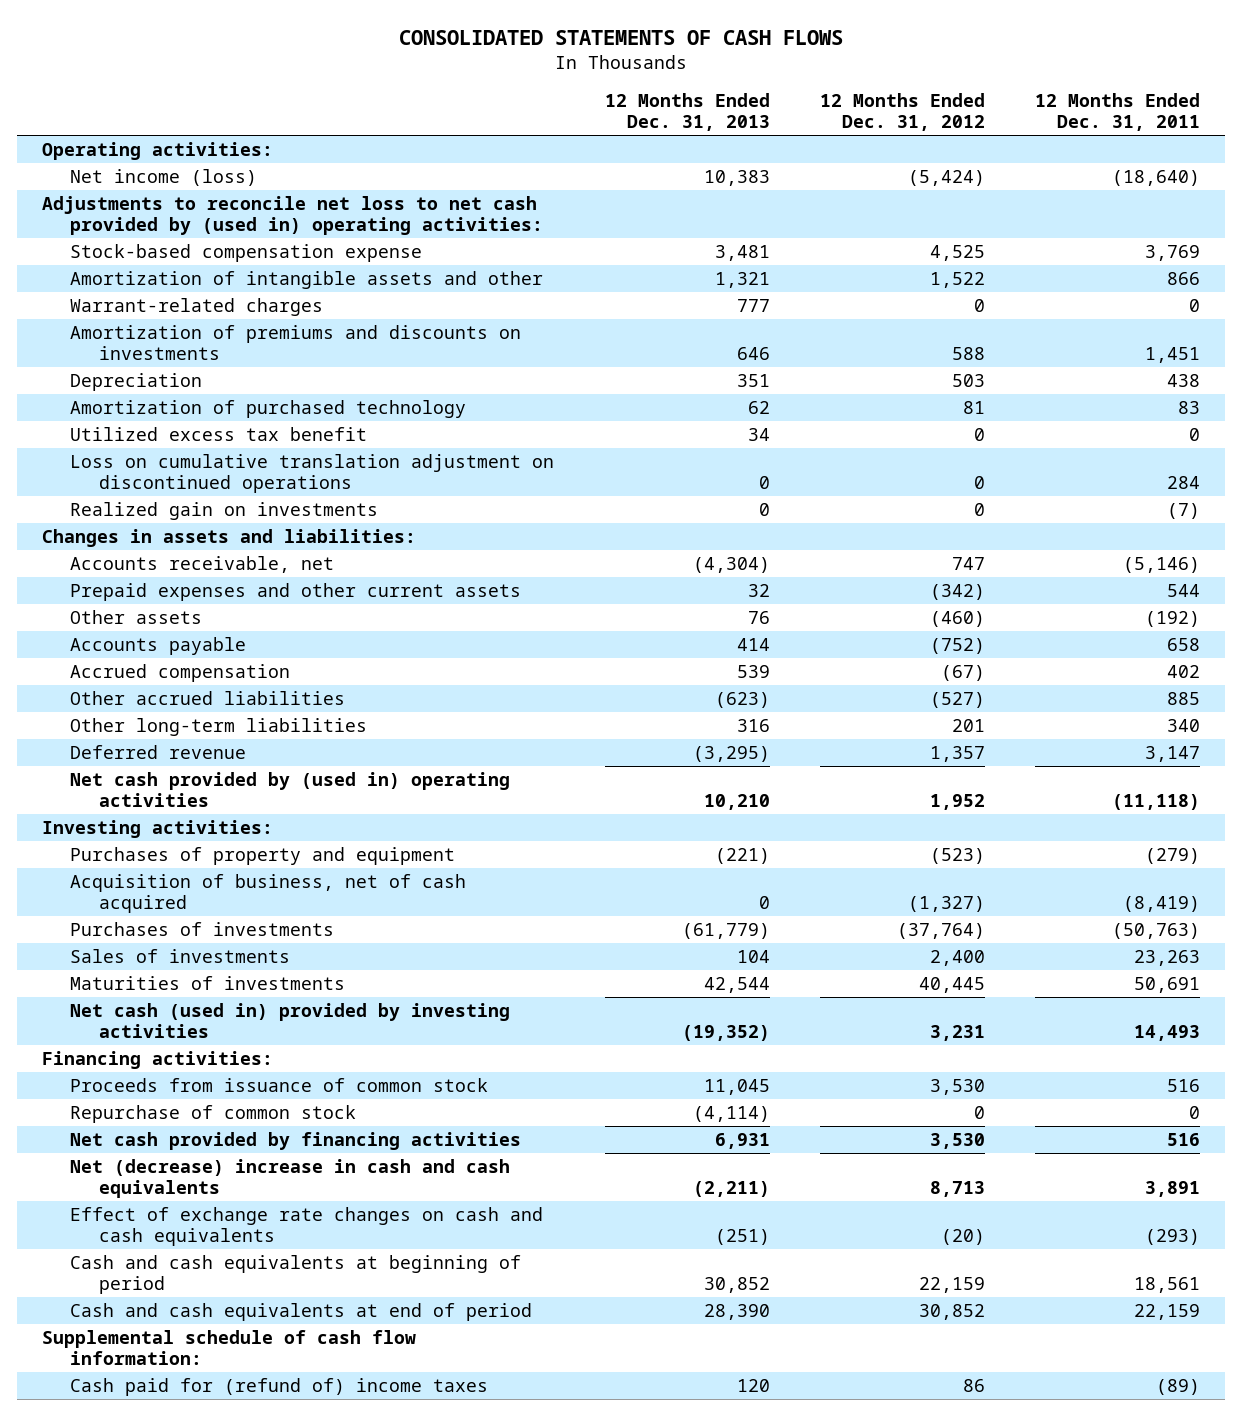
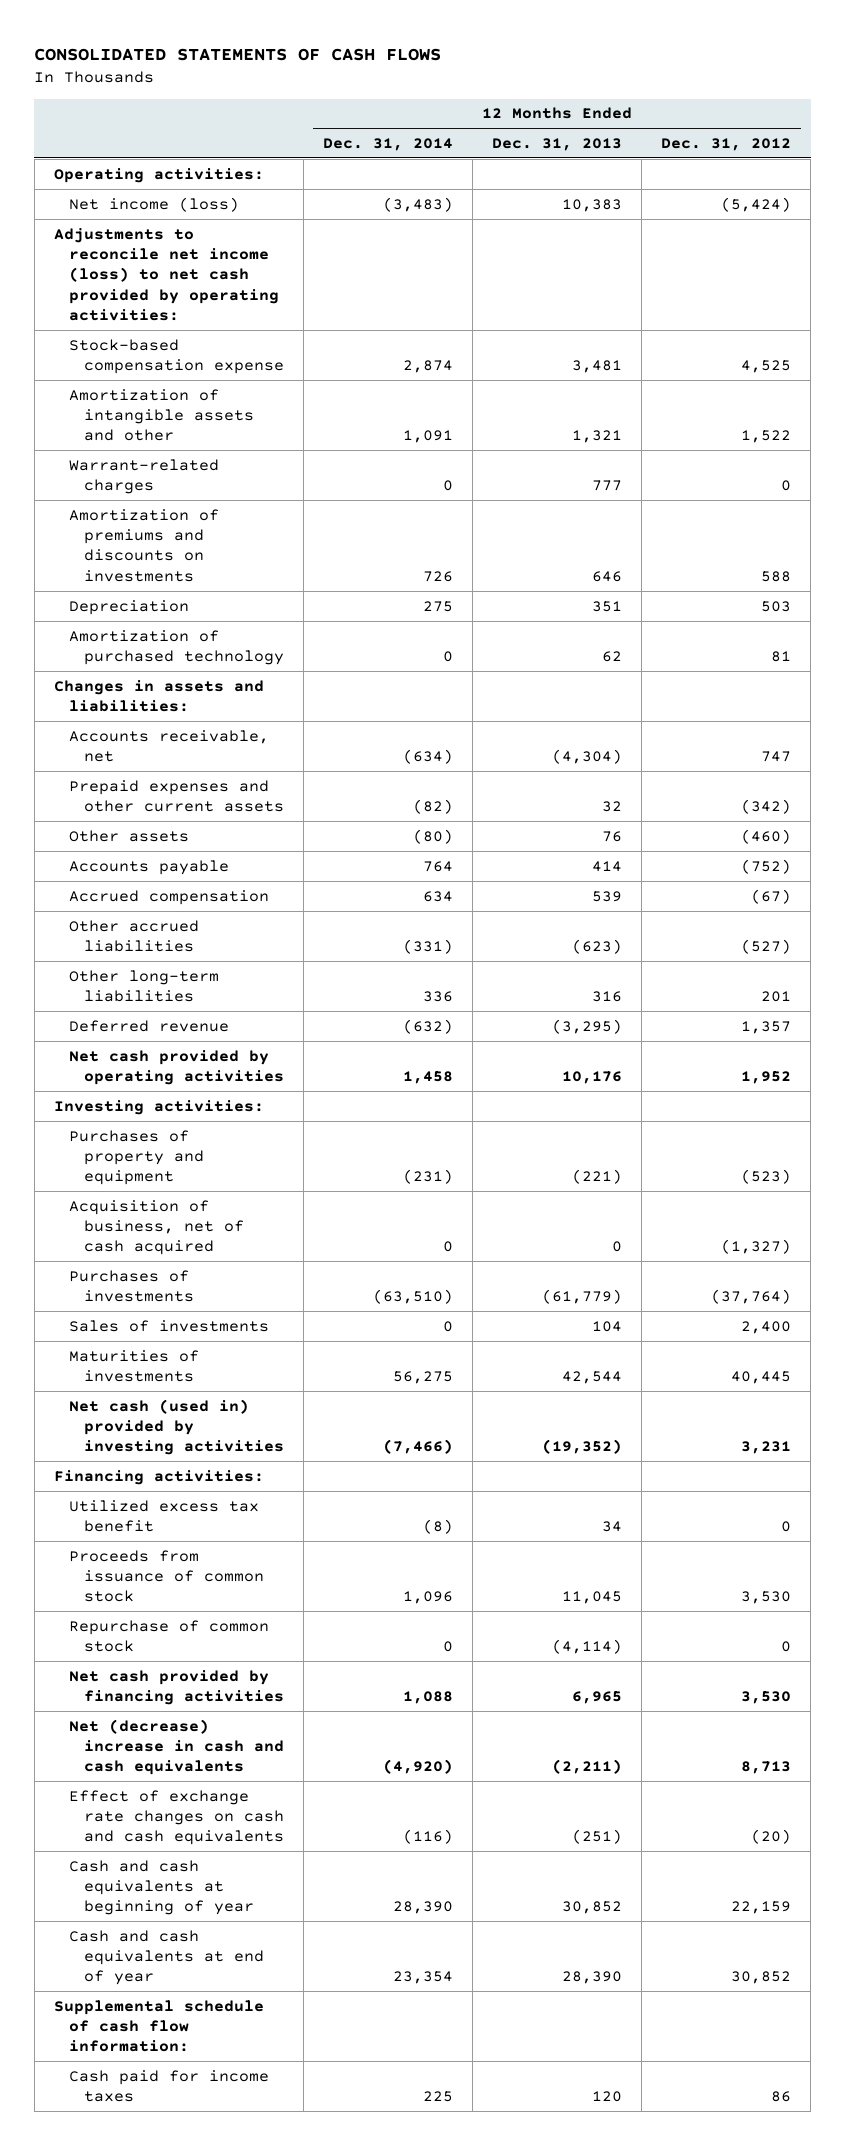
- | 12 Months Ended Dec. 31, 2013 | 12 Months Ended Dec. 31, 2012 | 12 Months Ended Dec. 31, 2011
+ | 12 Months Ended Dec. 31, 2014 | 12 Months Ended Dec. 31, 2013 | 12 Months Ended Dec. 31, 2012
- Adjustments to reconcile net loss to net cash provided by (used in) operating activities:
+ Adjustments to reconcile net income (loss) to net cash provided by operating activities:
- Loss on cumulative translation adjustment on discontinued operations | 0 | 0 | 284
- Realized gain on investments | 0 | 0 | (7)
- Net cash provided by (used in) operating activities | 10,210 | 1,952 | (11,118)
+ Net cash provided by operating activities | 1,458 | 10,176 | 1,952
moved down: Utilized excess tax benefit | (8) | 34 | 0
- Net cash provided by financing activities | 6,931 | 3,530 | 516
+ Net cash provided by financing activities | 1,088 | 6,965 | 3,530
- Cash and cash equivalents at beginning of period | 30,852 | 22,159 | 18,561
- Cash and cash equivalents at end of period | 28,390 | 30,852 | 22,159
+ Cash and cash equivalents at beginning of year | 28,390 | 30,852 | 22,159
+ Cash and cash equivalents at end of year | 23,354 | 28,390 | 30,852
- Cash paid for (refund of) income taxes | 120 | 86 | (89)
+ Cash paid for income taxes | 225 | 120 | 86

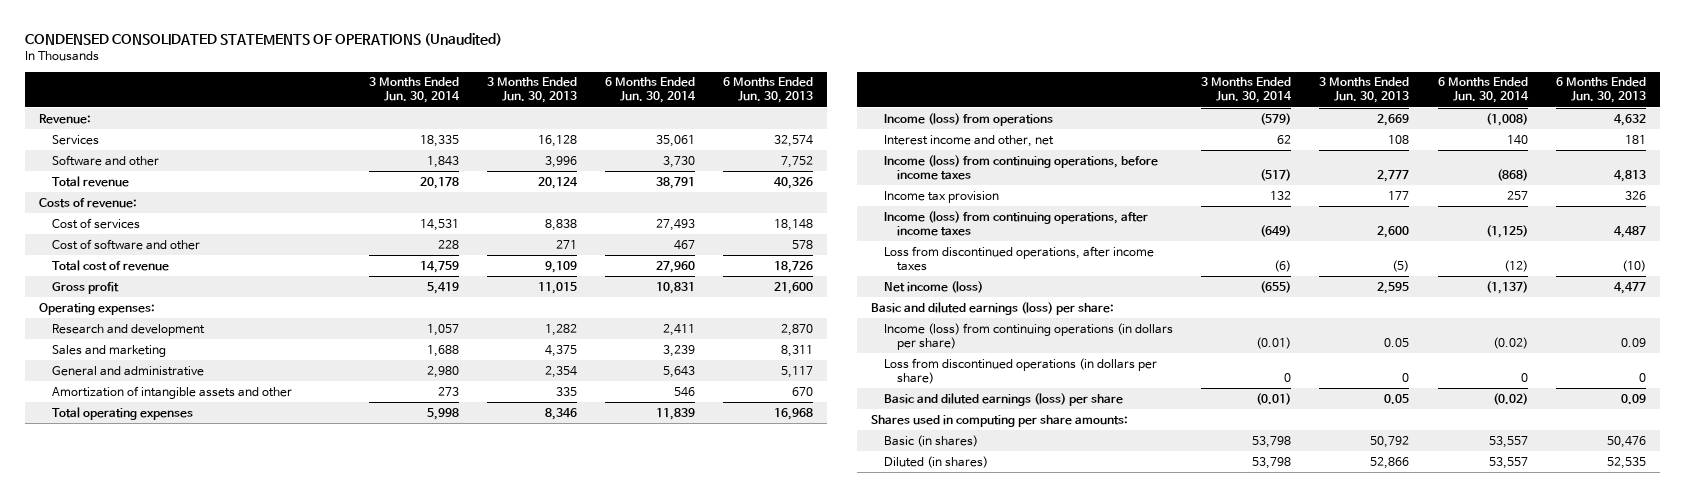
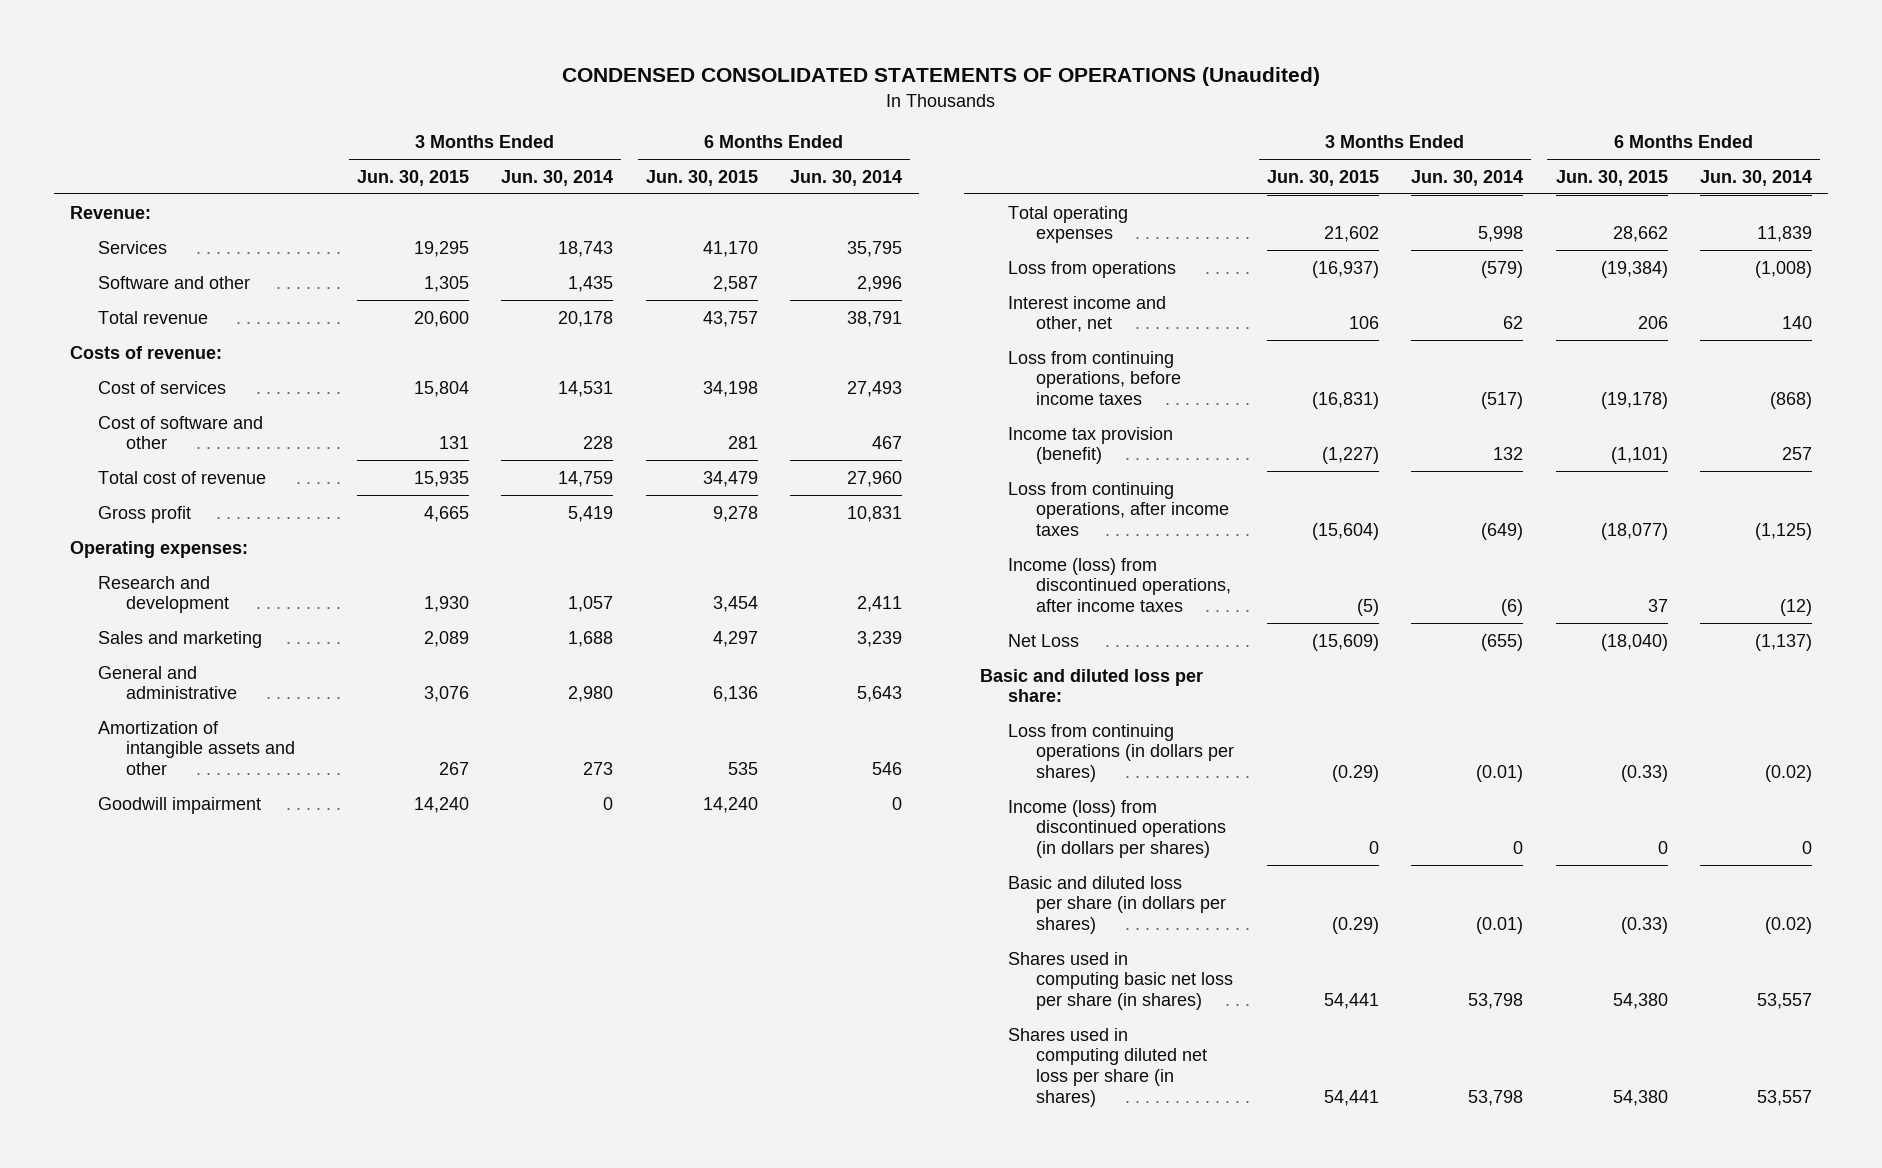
- | 3 Months Ended Jun. 30, 2014 | 3 Months Ended Jun. 30, 2013 | 6 Months Ended Jun. 30, 2014 | 6 Months Ended Jun. 30, 2013
+ | 3 Months Ended Jun. 30, 2015 | 3 Months Ended Jun. 30, 2014 | 6 Months Ended Jun. 30, 2015 | 6 Months Ended Jun. 30, 2014
- Services | 18,335 | 16,128 | 35,061 | 32,574
- Software and other | 1,843 | 3,996 | 3,730 | 7,752
+ Services | 19,295 | 18,743 | 41,170 | 35,795
+ Software and other | 1,305 | 1,435 | 2,587 | 2,996
+ Goodwill impairment | 14,240 | 0 | 14,240 | 0
- Income (loss) from operations | (579) | 2,669 | (1,008) | 4,632
+ Loss from operations | (16,937) | (579) | (19,384) | (1,008)
- Income (loss) from continuing operations, before income taxes | (517) | 2,777 | (868) | 4,813
- Income tax provision | 132 | 177 | 257 | 326
- Income (loss) from continuing operations, after income taxes | (649) | 2,600 | (1,125) | 4,487
- Loss from discontinued operations, after income taxes | (6) | (5) | (12) | (10)
- Net income (loss) | (655) | 2,595 | (1,137) | 4,477
- Basic and diluted earnings (loss) per share:
- Income (loss) from continuing operations (in dollars per share) | (0.01) | 0.05 | (0.02) | 0.09
- Loss from discontinued operations (in dollars per share) | 0 | 0 | 0 | 0
- Basic and diluted earnings (loss) per share | (0.01) | 0.05 | (0.02) | 0.09
- Shares used in computing per share amounts:
- Basic (in shares) | 53,798 | 50,792 | 53,557 | 50,476
- Diluted (in shares) | 53,798 | 52,866 | 53,557 | 52,535
+ Loss from continuing operations, before income taxes | (16,831) | (517) | (19,178) | (868)
+ Income tax provision (benefit) | (1,227) | 132 | (1,101) | 257
+ Loss from continuing operations, after income taxes | (15,604) | (649) | (18,077) | (1,125)
+ Income (loss) from discontinued operations, after income taxes | (5) | (6) | 37 | (12)
+ Net Loss | (15,609) | (655) | (18,040) | (1,137)
+ Basic and diluted loss per share:
+ Loss from continuing operations (in dollars per shares) | (0.29) | (0.01) | (0.33) | (0.02)
+ Income (loss) from discontinued operations (in dollars per shares) | 0 | 0 | 0 | 0
+ Basic and diluted loss per share (in dollars per shares) | (0.29) | (0.01) | (0.33) | (0.02)
+ Shares used in computing basic net loss per share (in shares) | 54,441 | 53,798 | 54,380 | 53,557
+ Shares used in computing diluted net loss per share (in shares) | 54,441 | 53,798 | 54,380 | 53,557

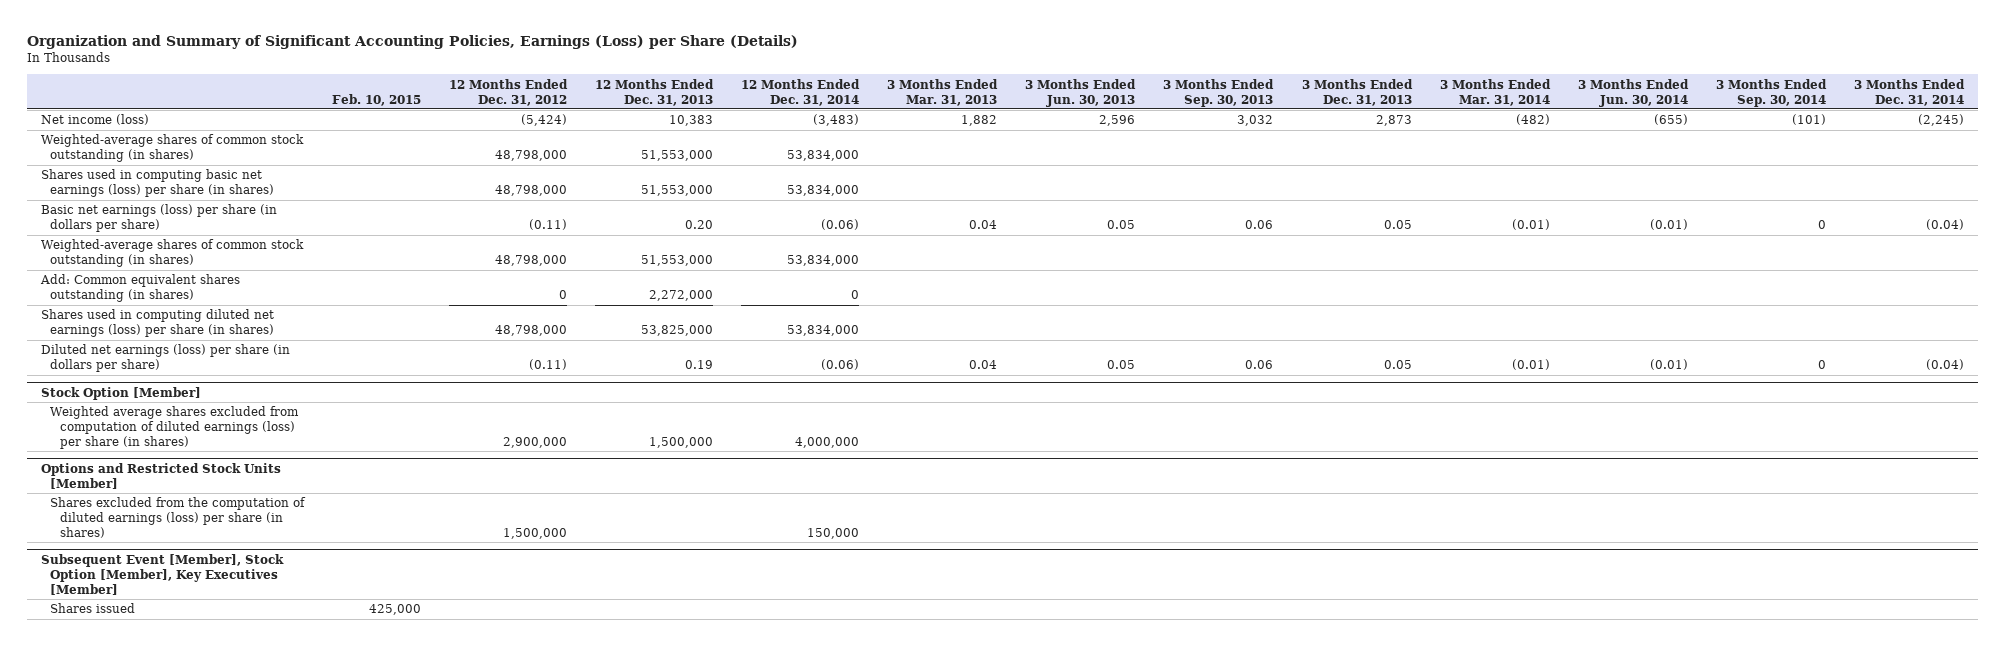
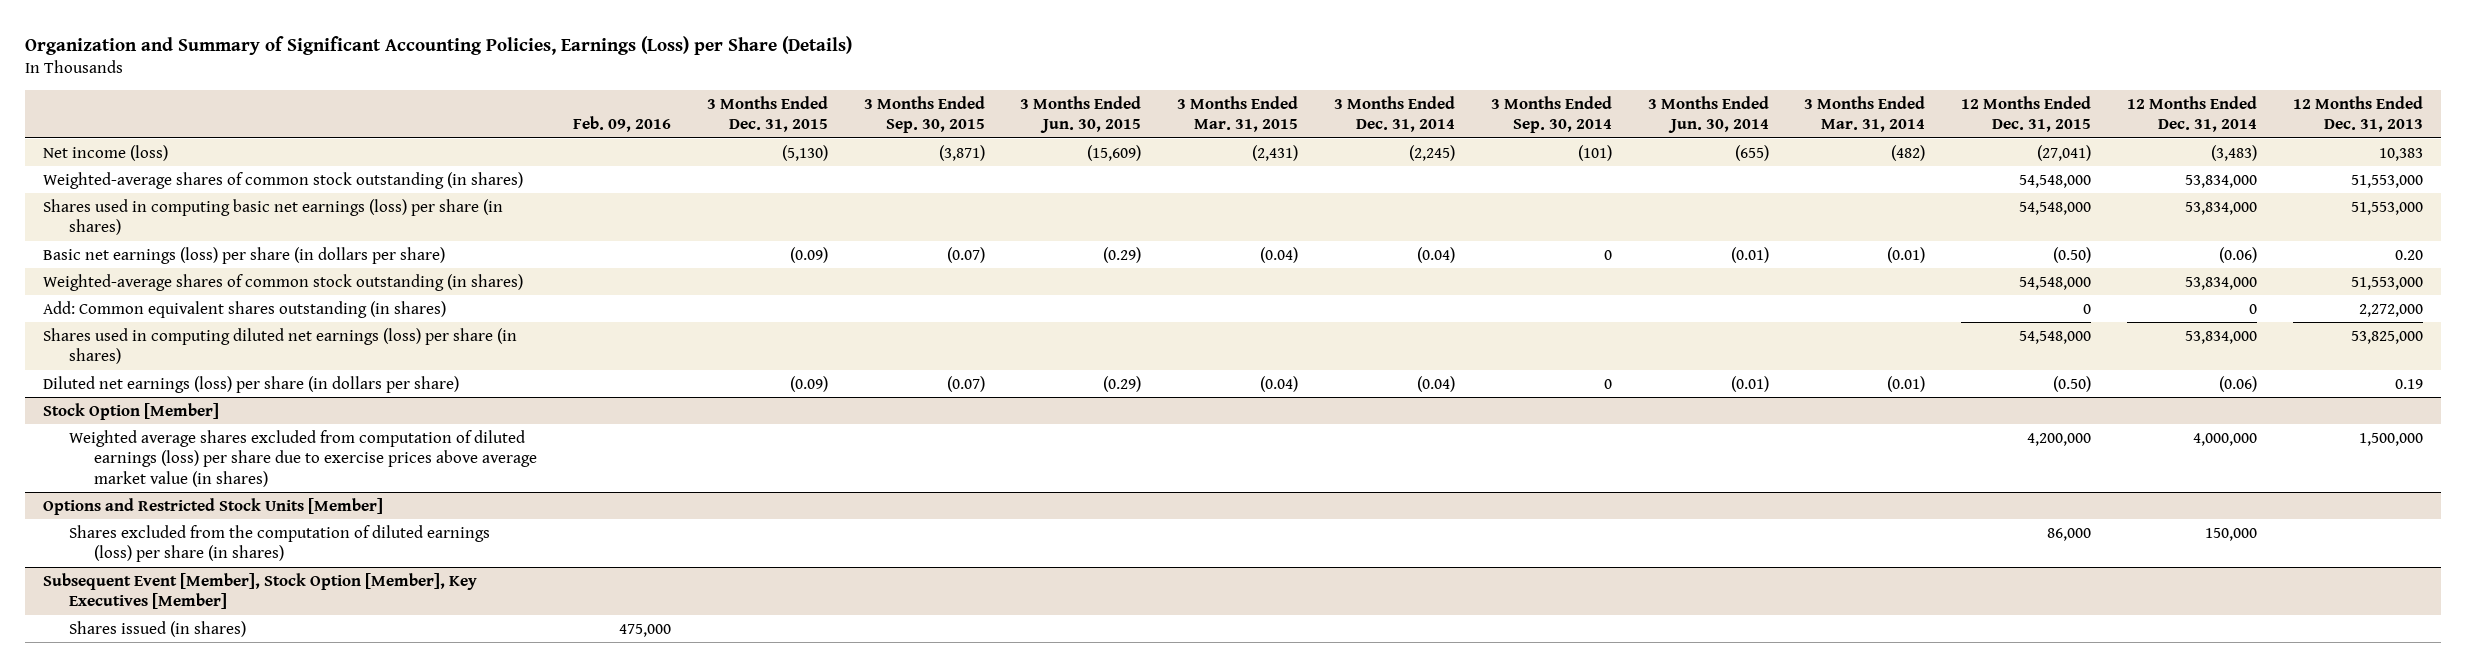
- | Feb. 10, 2015 | 12 Months Ended Dec. 31, 2012 | 12 Months Ended Dec. 31, 2013 | 12 Months Ended Dec. 31, 2014 | 3 Months Ended Mar. 31, 2013 | 3 Months Ended Jun. 30, 2013 | 3 Months Ended Sep. 30, 2013 | 3 Months Ended Dec. 31, 2013 | 3 Months Ended Mar. 31, 2014 | 3 Months Ended Jun. 30, 2014 | 3 Months Ended Sep. 30, 2014 | 3 Months Ended Dec. 31, 2014
+ | Feb. 09, 2016 | 3 Months Ended Dec. 31, 2015 | 3 Months Ended Sep. 30, 2015 | 3 Months Ended Jun. 30, 2015 | 3 Months Ended Mar. 31, 2015 | 3 Months Ended Dec. 31, 2014 | 3 Months Ended Sep. 30, 2014 | 3 Months Ended Jun. 30, 2014 | 3 Months Ended Mar. 31, 2014 | 12 Months Ended Dec. 31, 2015 | 12 Months Ended Dec. 31, 2014 | 12 Months Ended Dec. 31, 2013
@ Stock Option [Member]
- Weighted average shares excluded from computation of diluted earnings (loss) per share (in shares) | | 2,900,000 | 1,500,000 | 4,000,000 | | | | | | | |
+ Weighted average shares excluded from computation of diluted earnings (loss) per share due to exercise prices above average market value (in shares) | | | | | | | | | | 4,200,000 | 4,000,000 | 1,500,000
@ Subsequent Event [Member], Stock Option [Member], Key Executives [Member]
- Shares issued | 425,000 | | | | | | | | | | |
+ Shares issued (in shares) | 475,000 | | | | | | | | | | |

